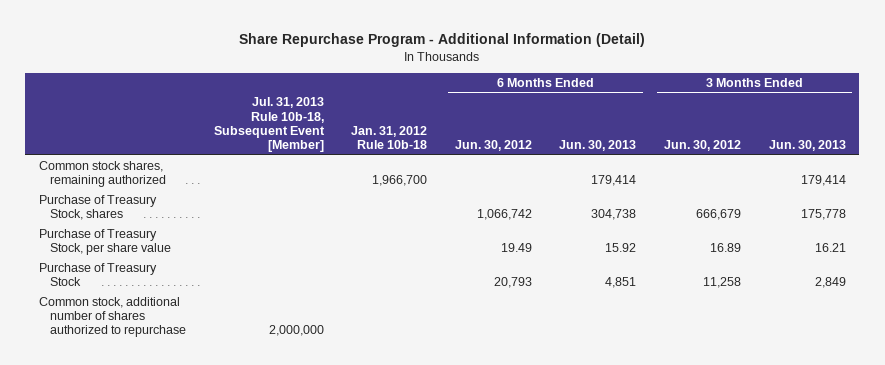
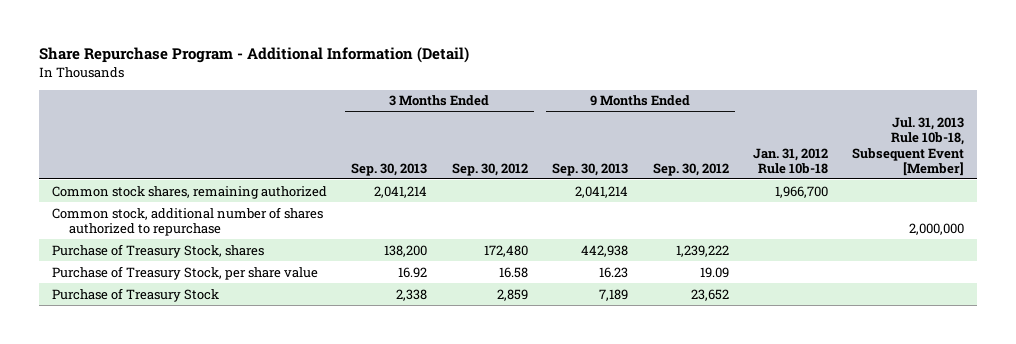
- | Jul. 31, 2013 Rule 10b-18, Subsequent Event [Member] | Jan. 31, 2012 Rule 10b-18 | 6 Months Ended Jun. 30, 2012 | 6 Months Ended Jun. 30, 2013 | 3 Months Ended Jun. 30, 2012 | 3 Months Ended Jun. 30, 2013
+ | 3 Months Ended Sep. 30, 2013 | 3 Months Ended Sep. 30, 2012 | 9 Months Ended Sep. 30, 2013 | 9 Months Ended Sep. 30, 2012 | Jan. 31, 2012 Rule 10b-18 | Jul. 31, 2013 Rule 10b-18, Subsequent Event [Member]
moved up: Common stock, additional number of shares authorized to repurchase | | | | | | 2,000,000

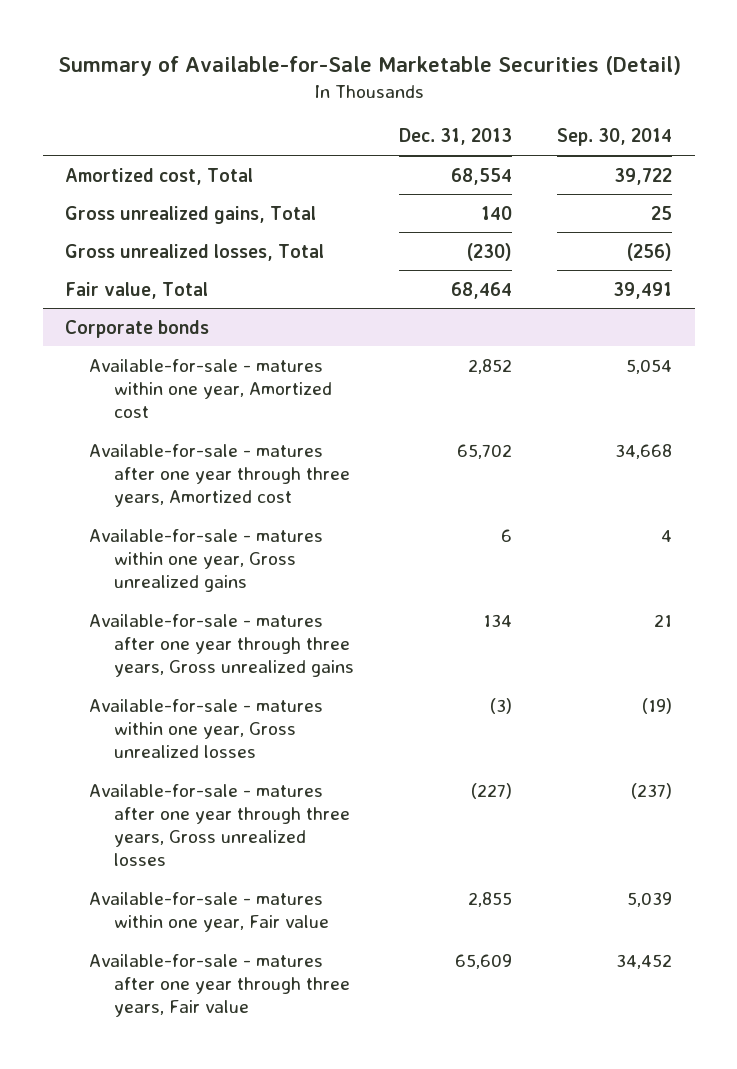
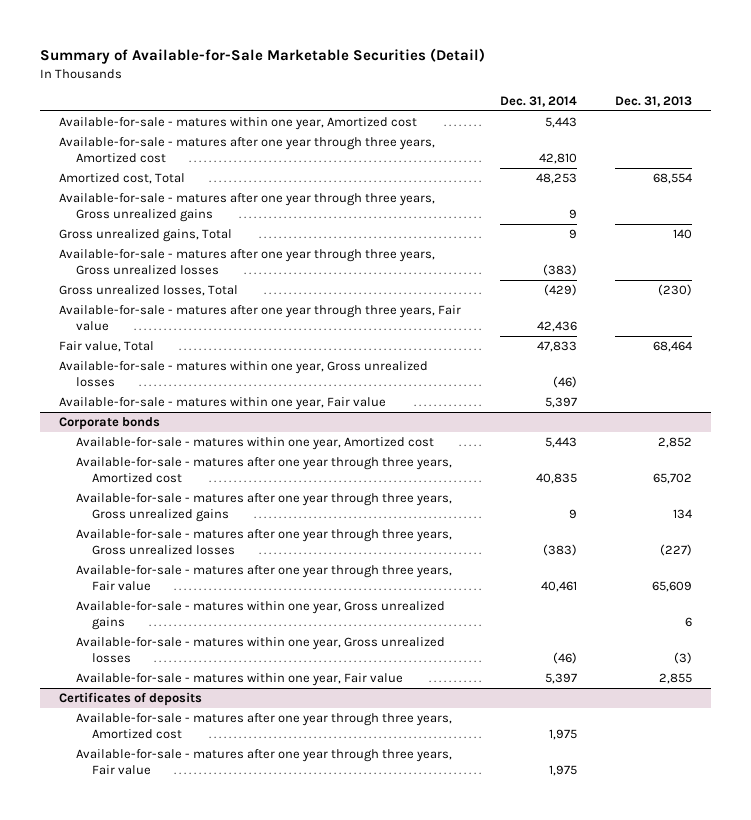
- | Dec. 31, 2013 | Sep. 30, 2014
+ | Dec. 31, 2014 | Dec. 31, 2013
+ Available-for-sale - matures within one year, Amortized cost | 5,443 |
+ Available-for-sale - matures after one year through three years, Amortized cost | 42,810 |
+ Available-for-sale - matures after one year through three years, Gross unrealized gains | 9 |
+ Available-for-sale - matures after one year through three years, Gross unrealized losses | (383) |
+ Available-for-sale - matures after one year through three years, Fair value | 42,436 |
+ Available-for-sale - matures within one year, Gross unrealized losses | (46) |
+ Available-for-sale - matures within one year, Fair value | 5,397 |
@ Corporate bonds
moved down: Available-for-sale - matures within one year, Gross unrealized gains | | 6
moved down: Available-for-sale - matures within one year, Gross unrealized losses | (46) | (3)
moved down: Available-for-sale - matures within one year, Fair value | 5,397 | 2,855
+ Certificates of deposits
+ Available-for-sale - matures after one year through three years, Amortized cost | 1,975 |
+ Available-for-sale - matures after one year through three years, Fair value | 1,975 |

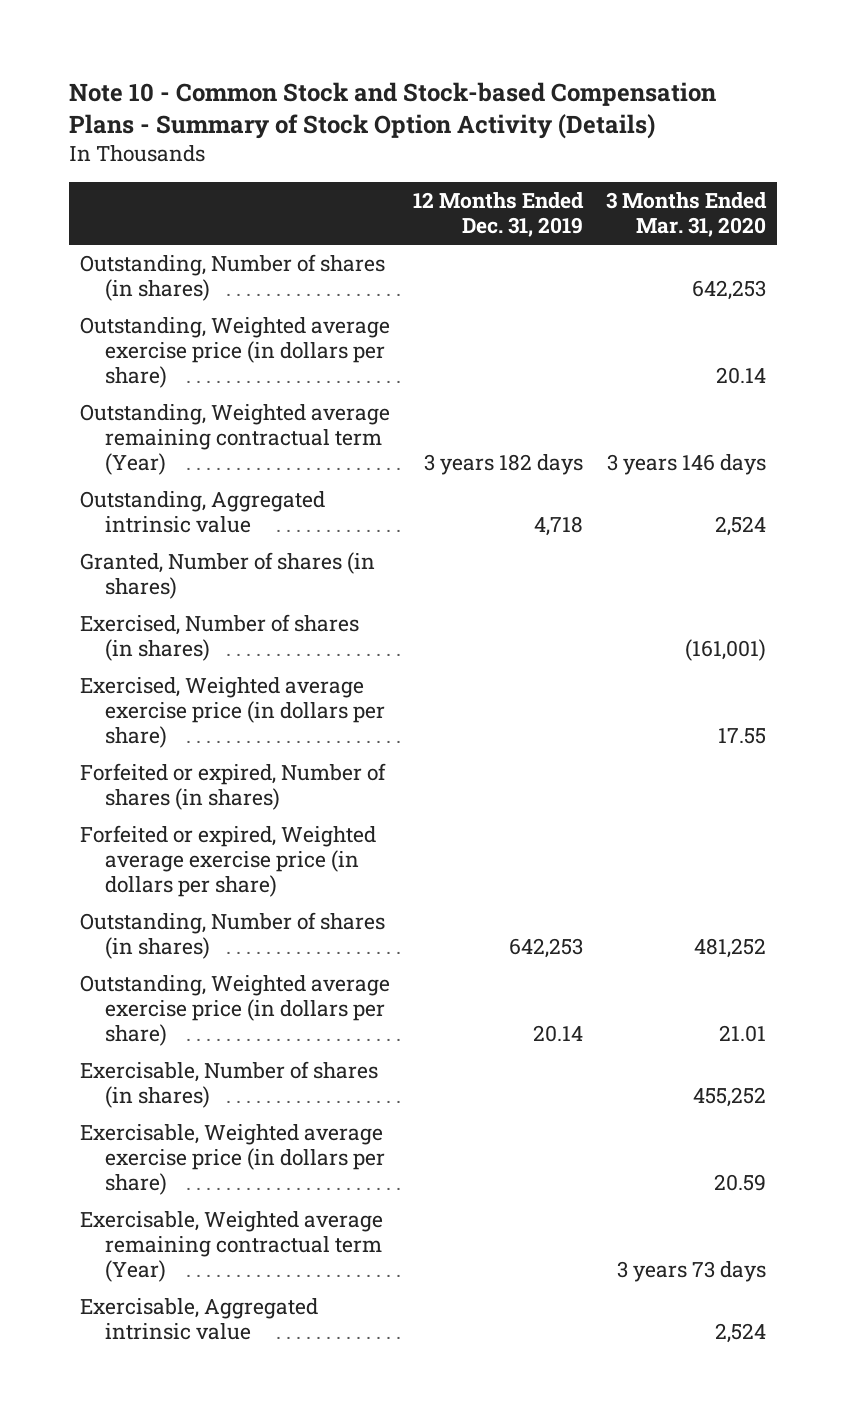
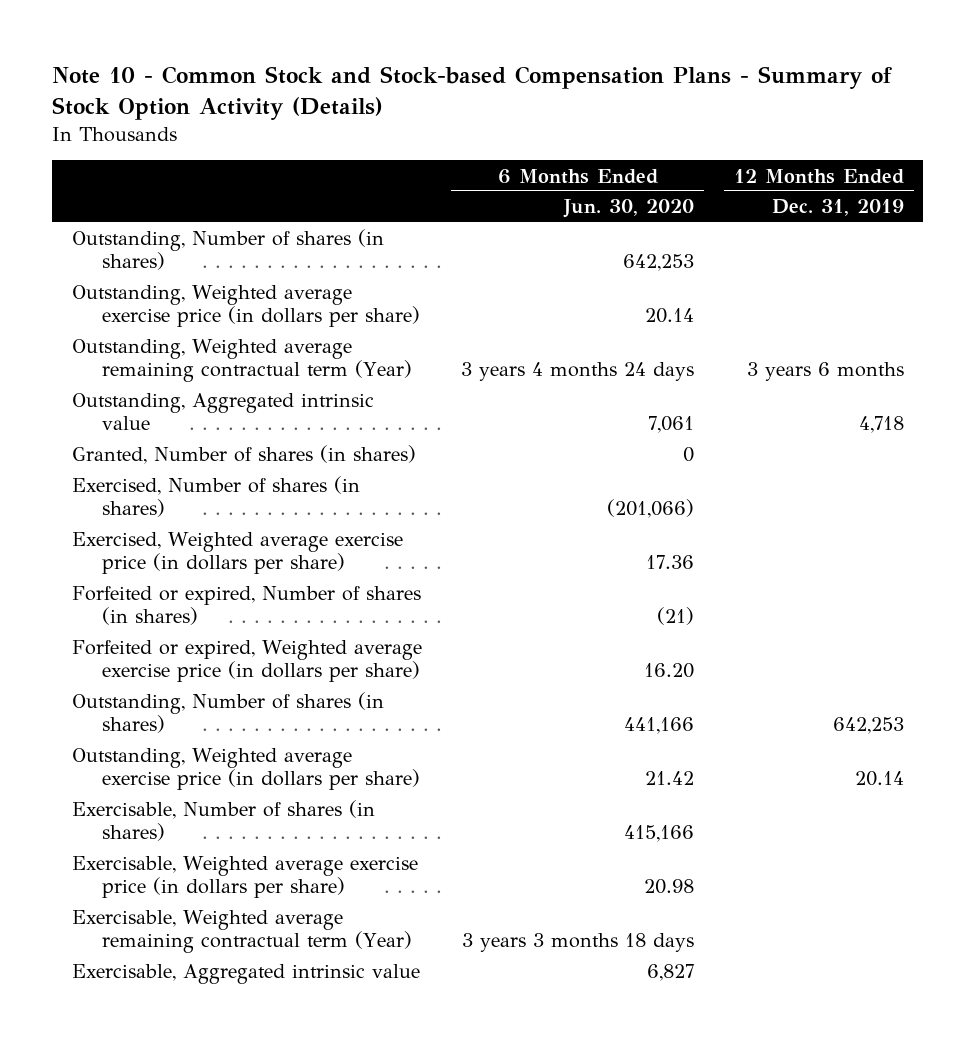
- | 12 Months Ended Dec. 31, 2019 | 3 Months Ended Mar. 31, 2020
+ | 6 Months Ended Jun. 30, 2020 | 12 Months Ended Dec. 31, 2019
- Outstanding, Weighted average remaining contractual term (Year) | 3 years 182 days | 3 years 146 days
+ Outstanding, Weighted average remaining contractual term (Year) | 3 years 4 months 24 days | 3 years 6 months

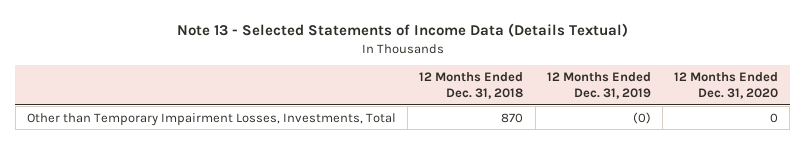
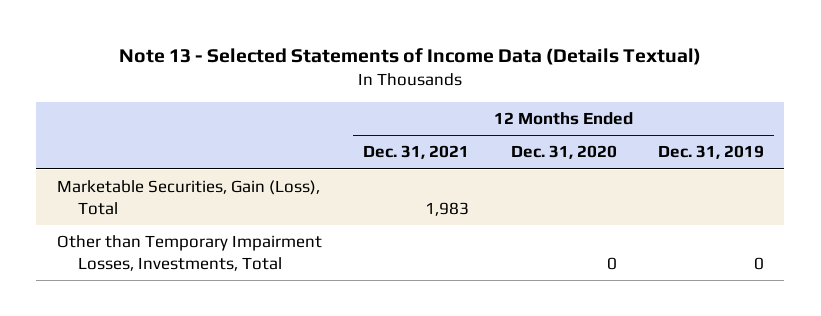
- | 12 Months Ended Dec. 31, 2018 | 12 Months Ended Dec. 31, 2019 | 12 Months Ended Dec. 31, 2020
+ | 12 Months Ended Dec. 31, 2021 | 12 Months Ended Dec. 31, 2020 | 12 Months Ended Dec. 31, 2019
- Other than Temporary Impairment Losses, Investments, Total | 870 | (0) | 0
+ Marketable Securities, Gain (Loss), Total | 1,983 | |
+ Other than Temporary Impairment Losses, Investments, Total | | 0 | 0

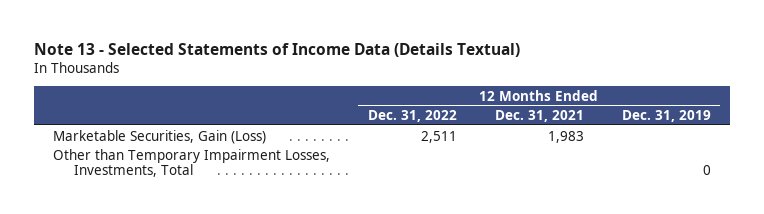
- | 12 Months Ended Dec. 31, 2021 | 12 Months Ended Dec. 31, 2020 | 12 Months Ended Dec. 31, 2019
+ | 12 Months Ended Dec. 31, 2022 | 12 Months Ended Dec. 31, 2021 | 12 Months Ended Dec. 31, 2019
- Marketable Securities, Gain (Loss), Total | 1,983 | |
+ Marketable Securities, Gain (Loss) | 2,511 | 1,983 |

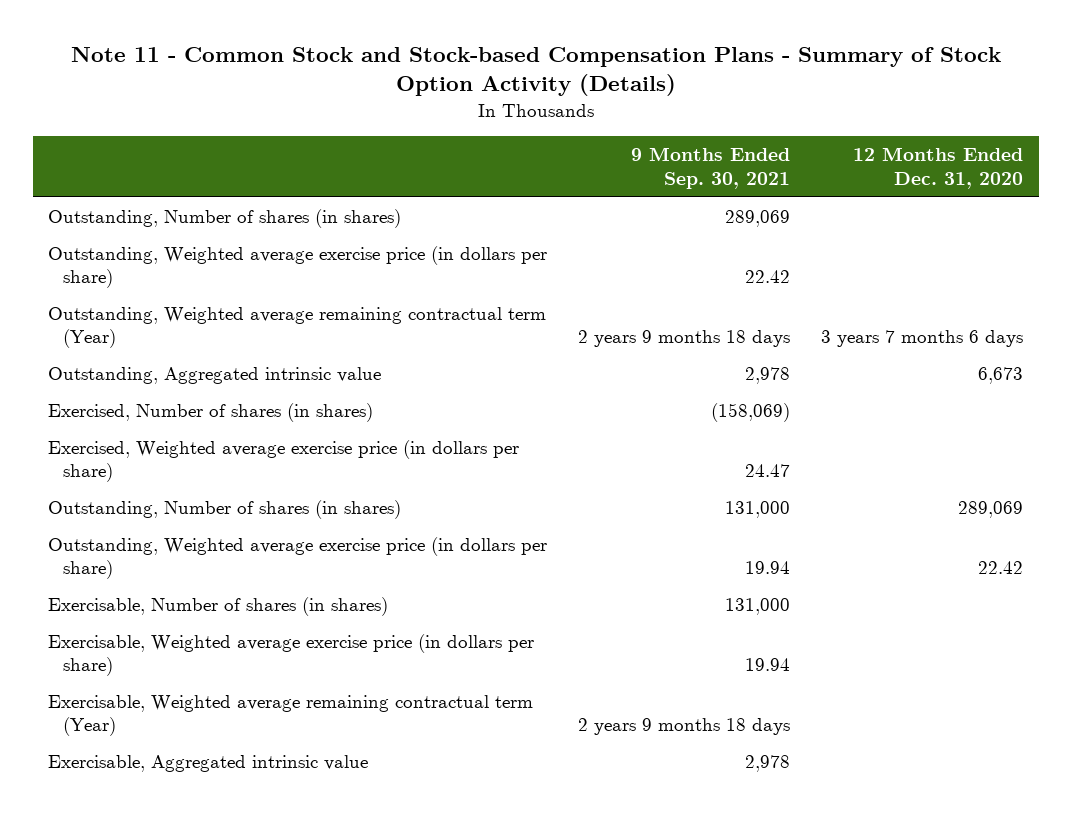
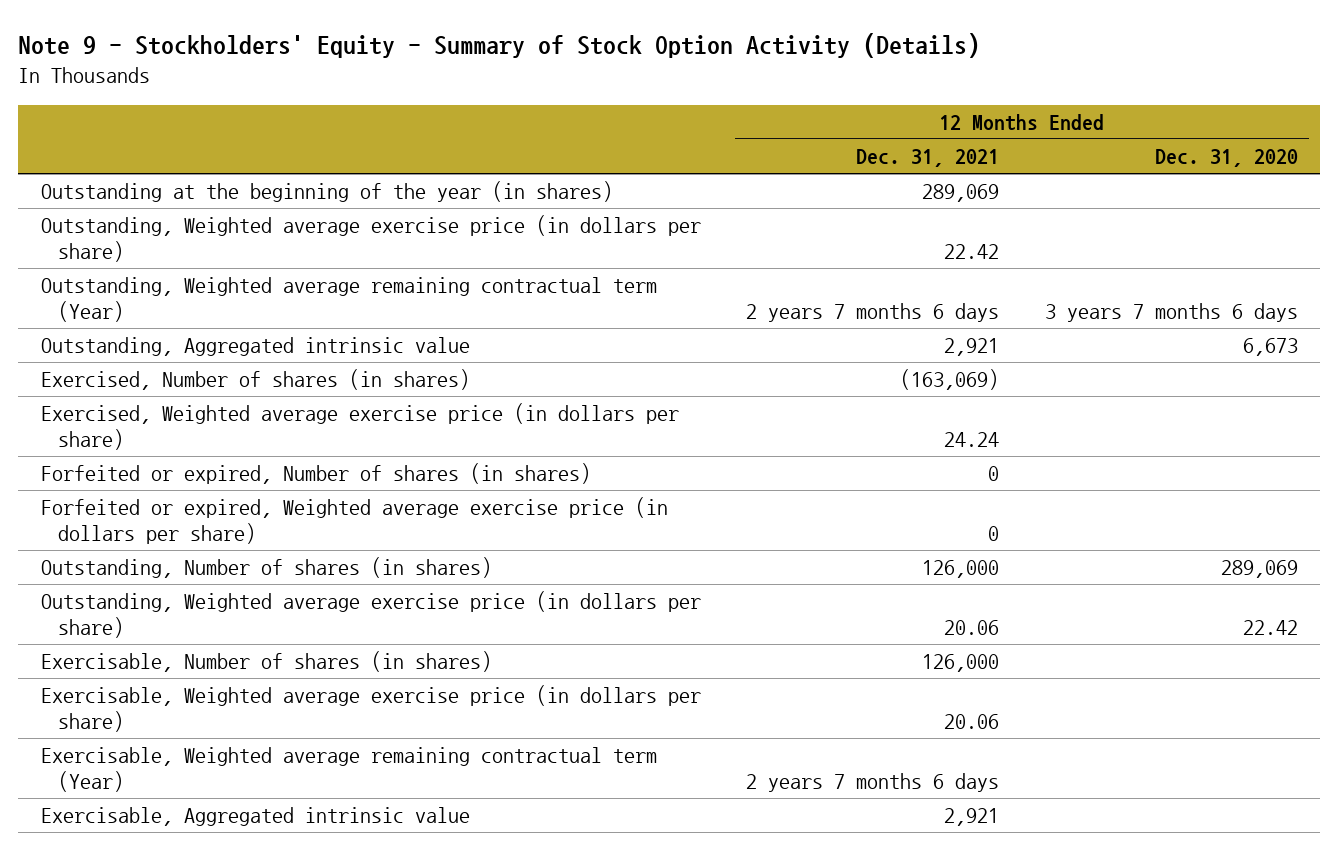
- Note 11 - Common Stock and Stock-based Compensation Plans - Summary of Stock Option Activity (Details)
+ Note 9 - Stockholders' Equity - Summary of Stock Option Activity (Details)
- | 9 Months Ended Sep. 30, 2021 | 12 Months Ended Dec. 31, 2020
+ | 12 Months Ended Dec. 31, 2021 | 12 Months Ended Dec. 31, 2020
- Outstanding, Number of shares (in shares) | 289,069 |
+ Outstanding at the beginning of the year (in shares) | 289,069 |
+ Forfeited or expired, Number of shares (in shares) | 0 |
+ Forfeited or expired, Weighted average exercise price (in dollars per share) | 0 |

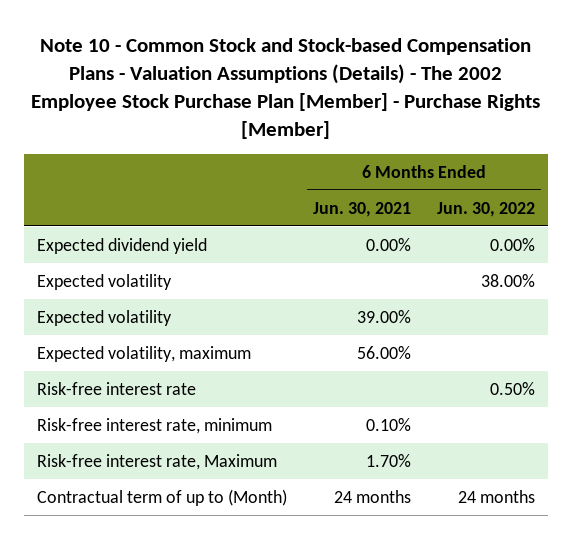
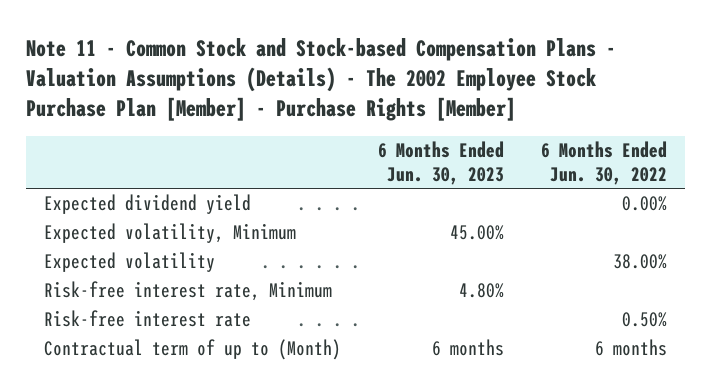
- Note 10 - Common Stock and Stock-based Compensation Plans - Valuation Assumptions (Details) - The 2002 Employee Stock Purchase Plan [Member] - Purchase Rights [Member]
+ Note 11 - Common Stock and Stock-based Compensation Plans - Valuation Assumptions (Details) - The 2002 Employee Stock Purchase Plan [Member] - Purchase Rights [Member]
- | 6 Months Ended Jun. 30, 2021 | 6 Months Ended Jun. 30, 2022
+ | 6 Months Ended Jun. 30, 2023 | 6 Months Ended Jun. 30, 2022
+ Expected volatility, Minimum | 45.00% |
- Expected volatility | 39.00% |
- Expected volatility, maximum | 56.00% |
+ Risk-free interest rate, Minimum | 4.80% |
- Risk-free interest rate, minimum | 0.10% |
- Risk-free interest rate, Maximum | 1.70% |
- Contractual term of up to (Month) | 24 months | 24 months
+ Contractual term of up to (Month) | 6 months | 6 months

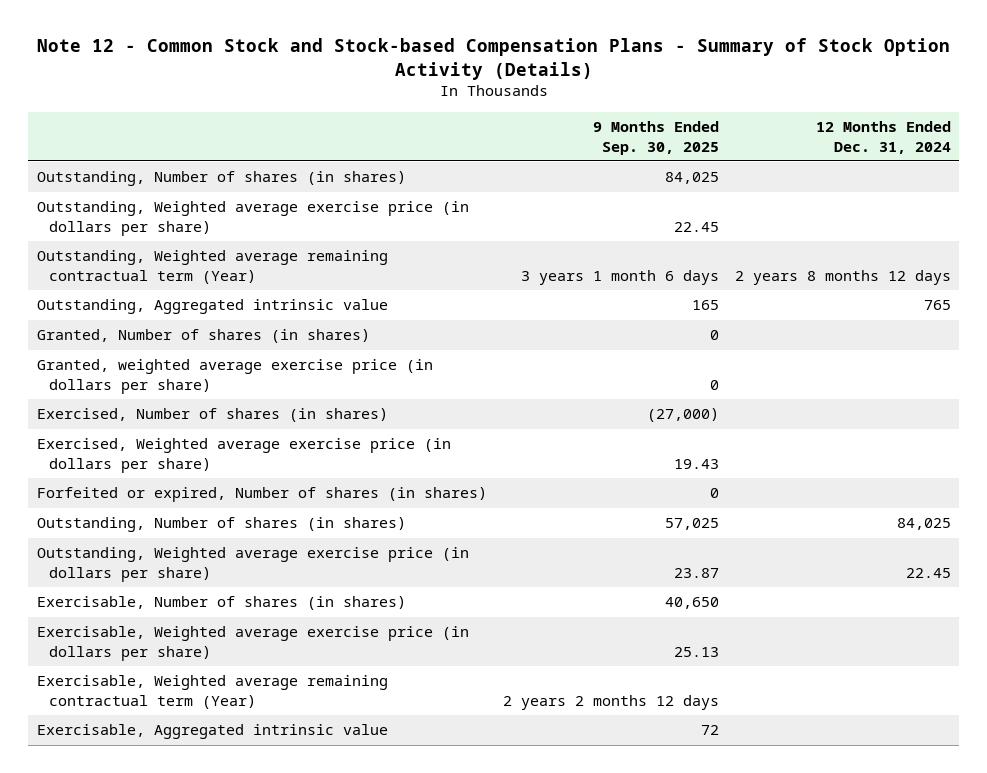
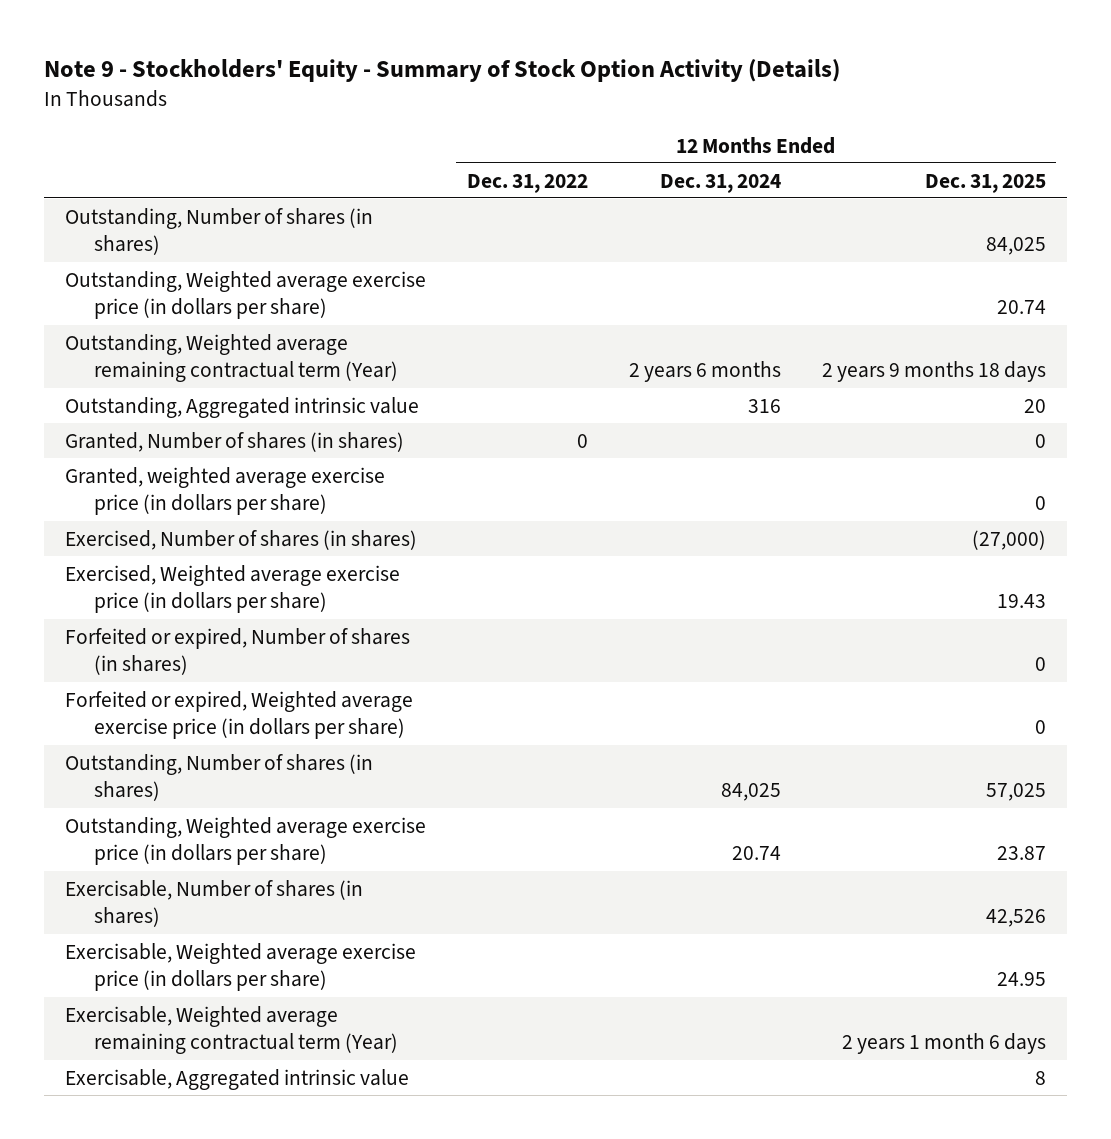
- Note 12 - Common Stock and Stock-based Compensation Plans - Summary of Stock Option Activity (Details)
+ Note 9 - Stockholders' Equity - Summary of Stock Option Activity (Details)
- | 9 Months Ended Sep. 30, 2025 | 12 Months Ended Dec. 31, 2024
+ | 12 Months Ended Dec. 31, 2022 | 12 Months Ended Dec. 31, 2024 | 12 Months Ended Dec. 31, 2025
- Outstanding, Weighted average remaining contractual term (Year) | 3 years 1 month 6 days | 2 years 8 months 12 days
- Outstanding, Aggregated intrinsic value | 165 | 765
+ Outstanding, Weighted average remaining contractual term (Year) | | 2 years 6 months | 2 years 9 months 18 days
+ Outstanding, Aggregated intrinsic value | | 316 | 20
+ Forfeited or expired, Weighted average exercise price (in dollars per share) | | | 0
- Outstanding, Weighted average exercise price (in dollars per share) | 23.87 | 22.45
+ Outstanding, Weighted average exercise price (in dollars per share) | | 20.74 | 23.87

